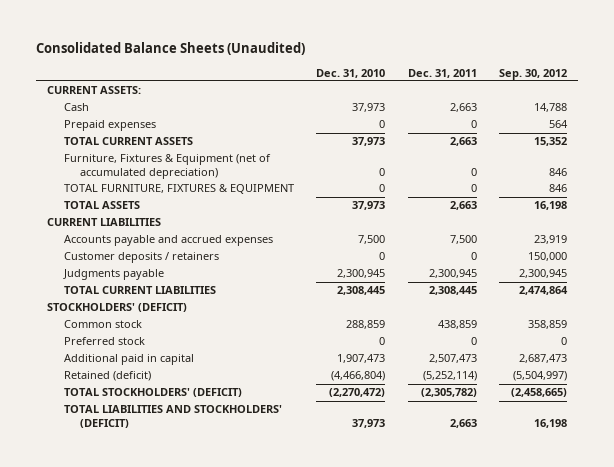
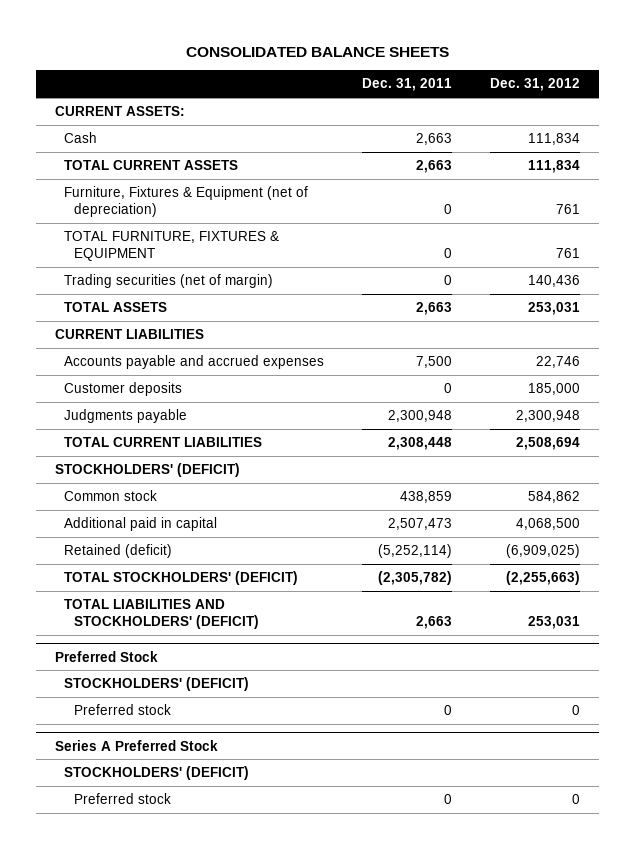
- Consolidated Balance Sheets (Unaudited)
+ CONSOLIDATED BALANCE SHEETS
- | Dec. 31, 2010 | Dec. 31, 2011 | Sep. 30, 2012
+ | Dec. 31, 2011 | Dec. 31, 2012
- Prepaid expenses | 0 | 0 | 564
- Furniture, Fixtures & Equipment (net of accumulated depreciation) | 0 | 0 | 846
+ Furniture, Fixtures & Equipment (net of depreciation) | 0 | 761
+ Trading securities (net of margin) | 0 | 140,436
- Customer deposits / retainers | 0 | 0 | 150,000
- Judgments payable | 2,300,945 | 2,300,945 | 2,300,945
- TOTAL CURRENT LIABILITIES | 2,308,445 | 2,308,445 | 2,474,864
+ Customer deposits | 0 | 185,000
+ Judgments payable | 2,300,948 | 2,300,948
+ TOTAL CURRENT LIABILITIES | 2,308,448 | 2,508,694
- Preferred stock | 0 | 0 | 0
+ Preferred Stock
+ STOCKHOLDERS' (DEFICIT)
+ Preferred stock | 0 | 0
+ Series A Preferred Stock
+ STOCKHOLDERS' (DEFICIT)
+ Preferred stock | 0 | 0

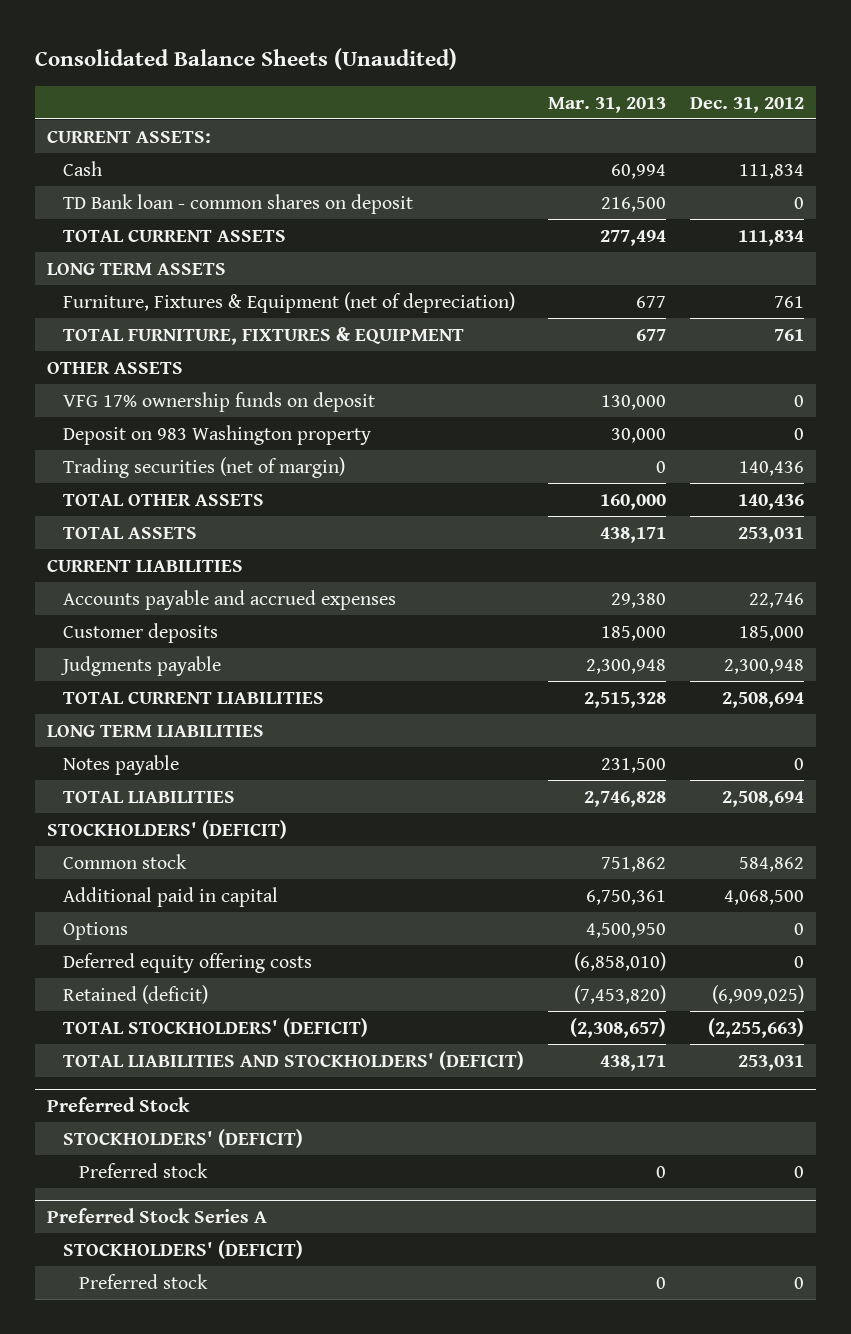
- CONSOLIDATED BALANCE SHEETS
+ Consolidated Balance Sheets (Unaudited)
- | Dec. 31, 2011 | Dec. 31, 2012
+ | Mar. 31, 2013 | Dec. 31, 2012
+ TD Bank loan - common shares on deposit | 216,500 | 0
+ LONG TERM ASSETS
+ OTHER ASSETS
+ VFG 17% ownership funds on deposit | 130,000 | 0
+ Deposit on 983 Washington property | 30,000 | 0
+ TOTAL OTHER ASSETS | 160,000 | 140,436
+ LONG TERM LIABILITIES
+ Notes payable | 231,500 | 0
+ TOTAL LIABILITIES | 2,746,828 | 2,508,694
+ Options | 4,500,950 | 0
+ Deferred equity offering costs | (6,858,010) | 0
- Series A Preferred Stock
+ Preferred Stock Series A

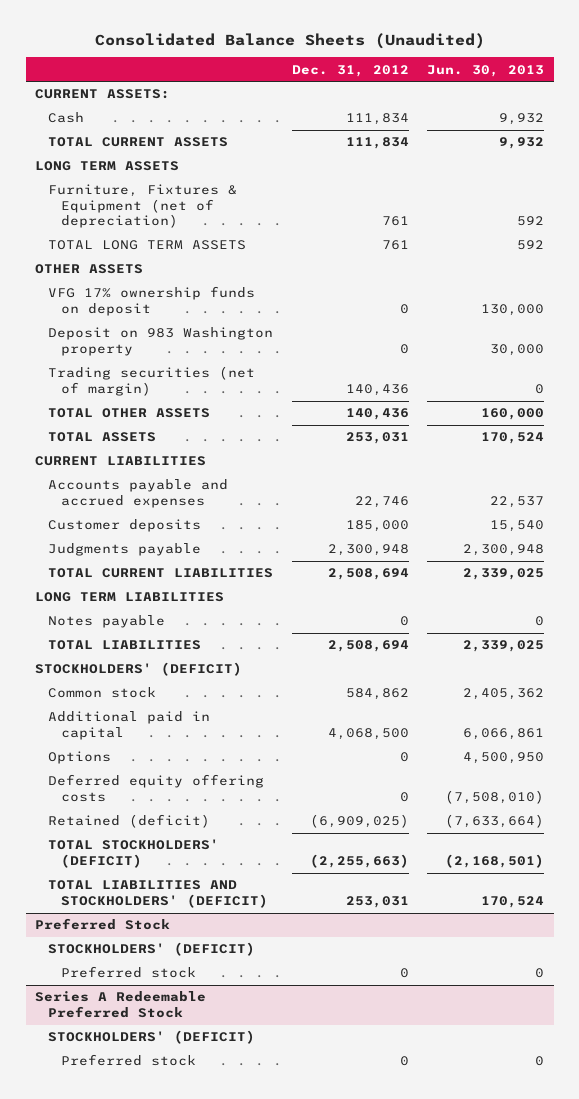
- | Mar. 31, 2013 | Dec. 31, 2012
+ | Dec. 31, 2012 | Jun. 30, 2013
- TD Bank loan - common shares on deposit | 216,500 | 0
- TOTAL FURNITURE, FIXTURES & EQUIPMENT | 677 | 761
+ TOTAL LONG TERM ASSETS | 761 | 592
- Preferred Stock Series A
+ Series A Redeemable Preferred Stock

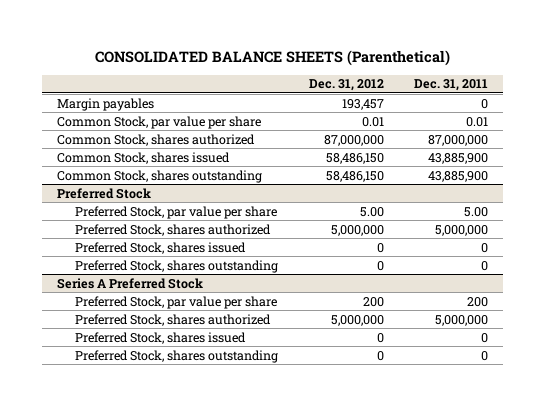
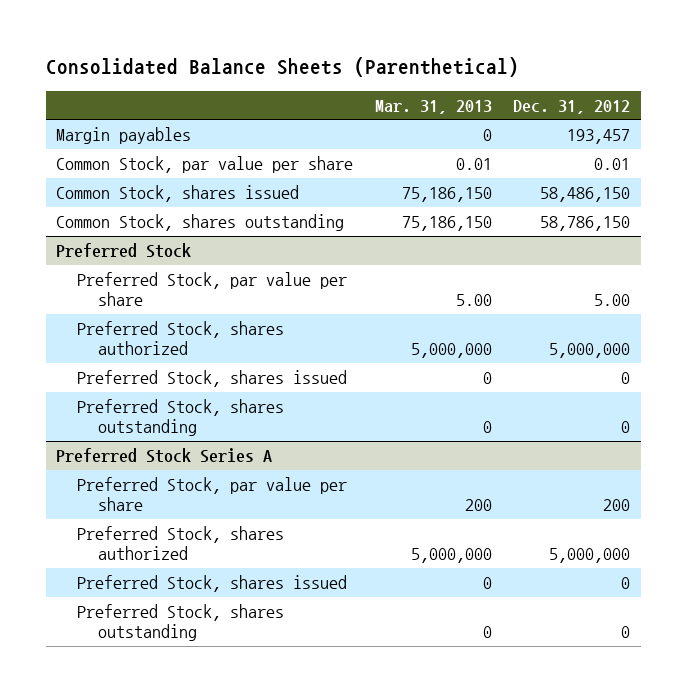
- CONSOLIDATED BALANCE SHEETS (Parenthetical)
+ Consolidated Balance Sheets (Parenthetical)
- | Dec. 31, 2012 | Dec. 31, 2011
+ | Mar. 31, 2013 | Dec. 31, 2012
- Common Stock, shares authorized | 87,000,000 | 87,000,000
- Common Stock, shares outstanding | 58,486,150 | 43,885,900
+ Common Stock, shares outstanding | 75,186,150 | 58,786,150
- Series A Preferred Stock
+ Preferred Stock Series A

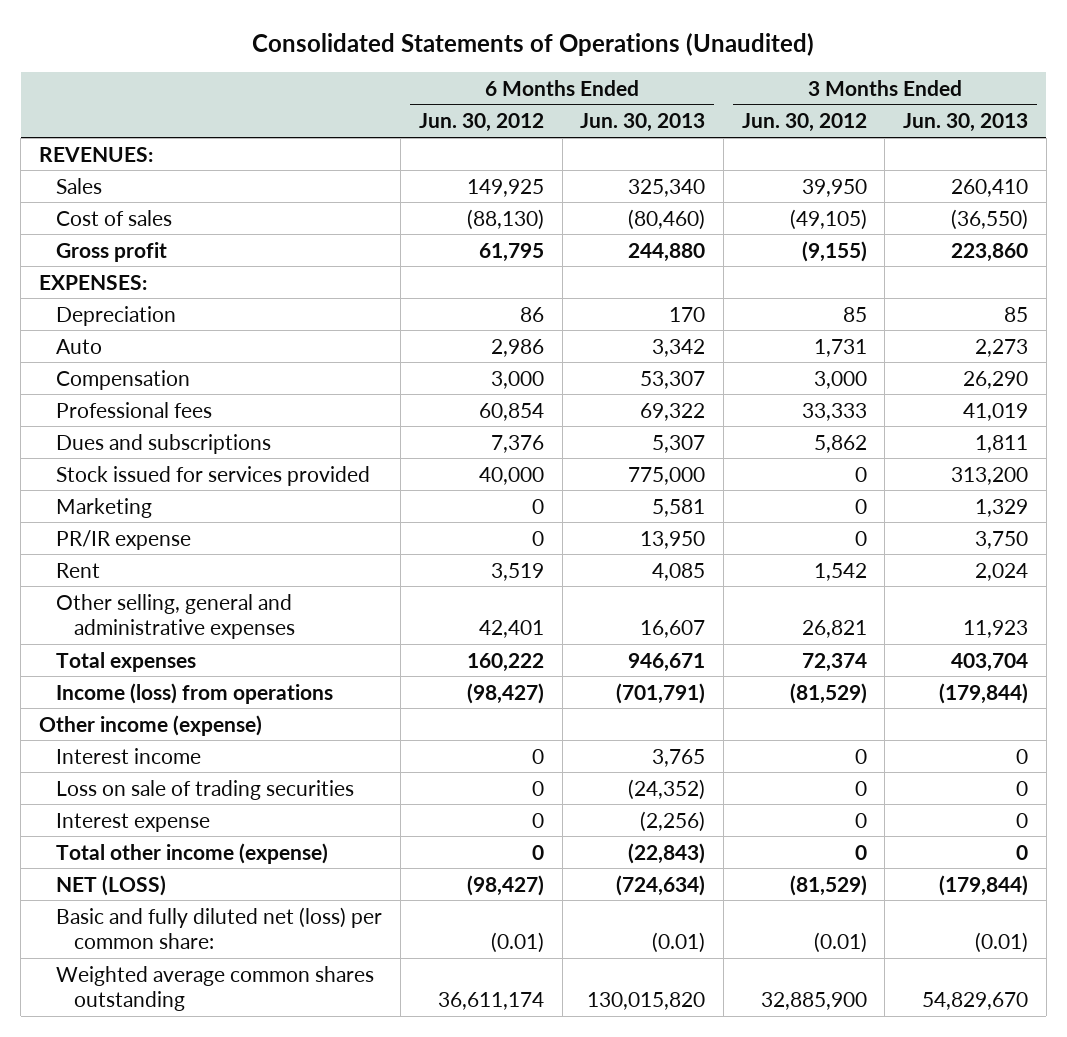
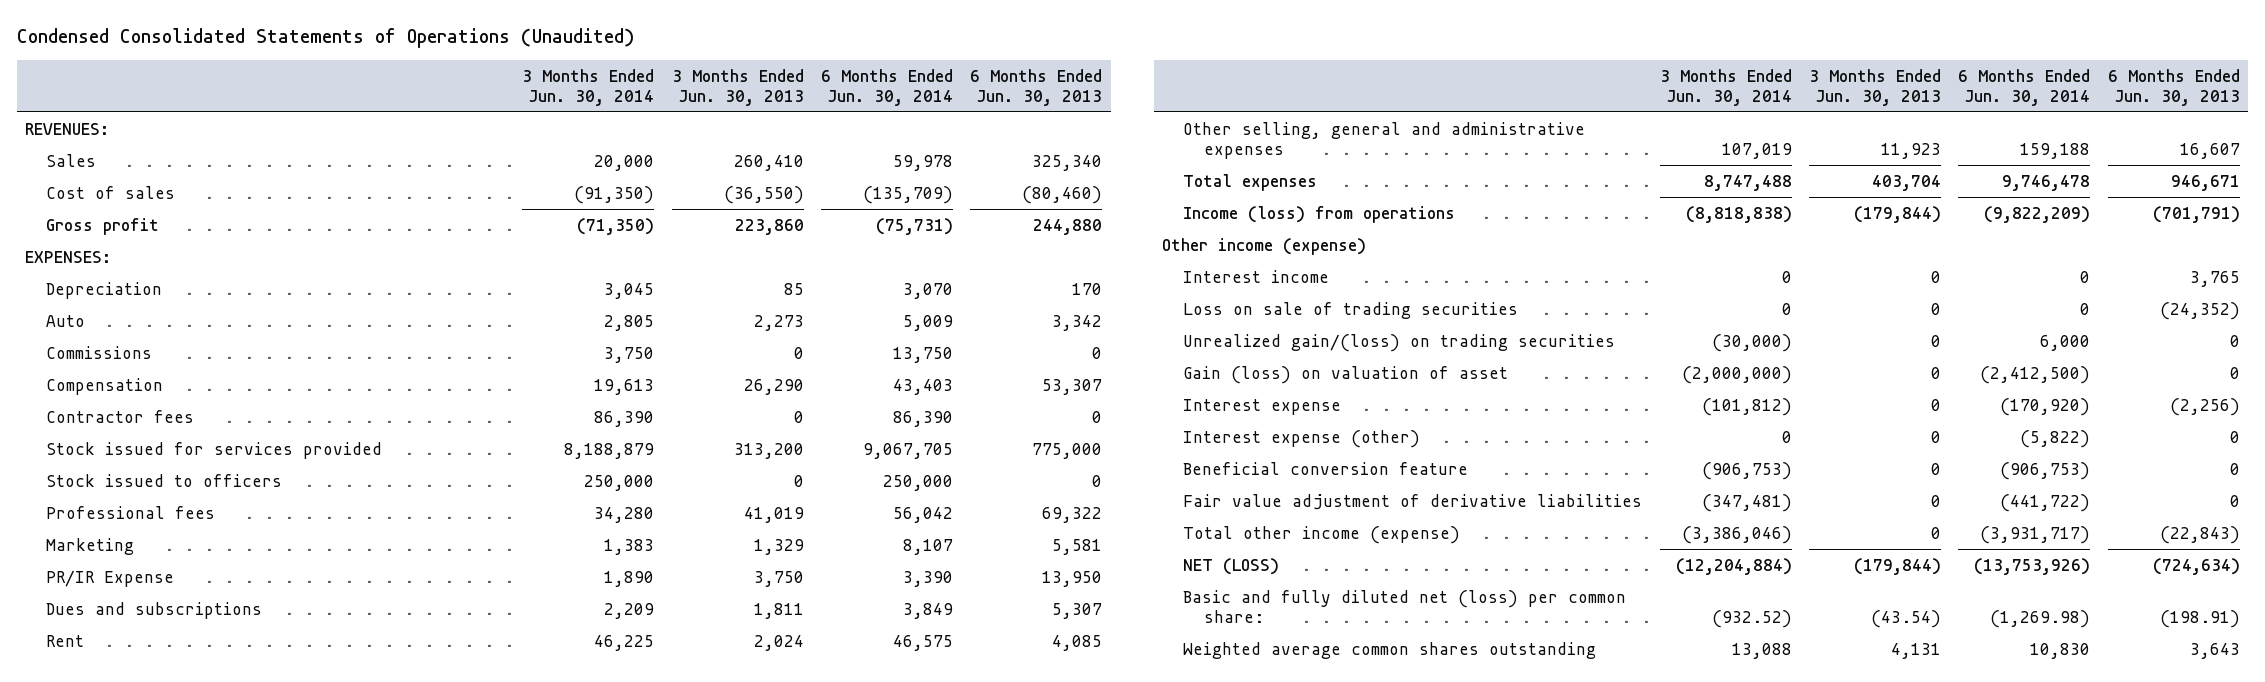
- Consolidated Statements of Operations (Unaudited)
+ Condensed Consolidated Statements of Operations (Unaudited)
- | 6 Months Ended Jun. 30, 2012 | 6 Months Ended Jun. 30, 2013 | 3 Months Ended Jun. 30, 2012 | 3 Months Ended Jun. 30, 2013
+ | 3 Months Ended Jun. 30, 2014 | 3 Months Ended Jun. 30, 2013 | 6 Months Ended Jun. 30, 2014 | 6 Months Ended Jun. 30, 2013
+ Commissions | 3,750 | 0 | 13,750 | 0
+ Contractor fees | 86,390 | 0 | 86,390 | 0
+ Stock issued to officers | 250,000 | 0 | 250,000 | 0
moved down: Professional fees | 34,280 | 41,019 | 56,042 | 69,322
- PR/IR expense | 0 | 13,950 | 0 | 3,750
+ PR/IR Expense | 1,890 | 3,750 | 3,390 | 13,950
moved down: Dues and subscriptions | 2,209 | 1,811 | 3,849 | 5,307
+ Unrealized gain/(loss) on trading securities | (30,000) | 0 | 6,000 | 0
+ Gain (loss) on valuation of asset | (2,000,000) | 0 | (2,412,500) | 0
+ Interest expense (other) | 0 | 0 | (5,822) | 0
+ Beneficial conversion feature | (906,753) | 0 | (906,753) | 0
+ Fair value adjustment of derivative liabilities | (347,481) | 0 | (441,722) | 0
- Basic and fully diluted net (loss) per common share: | (0.01) | (0.01) | (0.01) | (0.01)
- Weighted average common shares outstanding | 36,611,174 | 130,015,820 | 32,885,900 | 54,829,670
+ Basic and fully diluted net (loss) per common share: | (932.52) | (43.54) | (1,269.98) | (198.91)
+ Weighted average common shares outstanding | 13,088 | 4,131 | 10,830 | 3,643

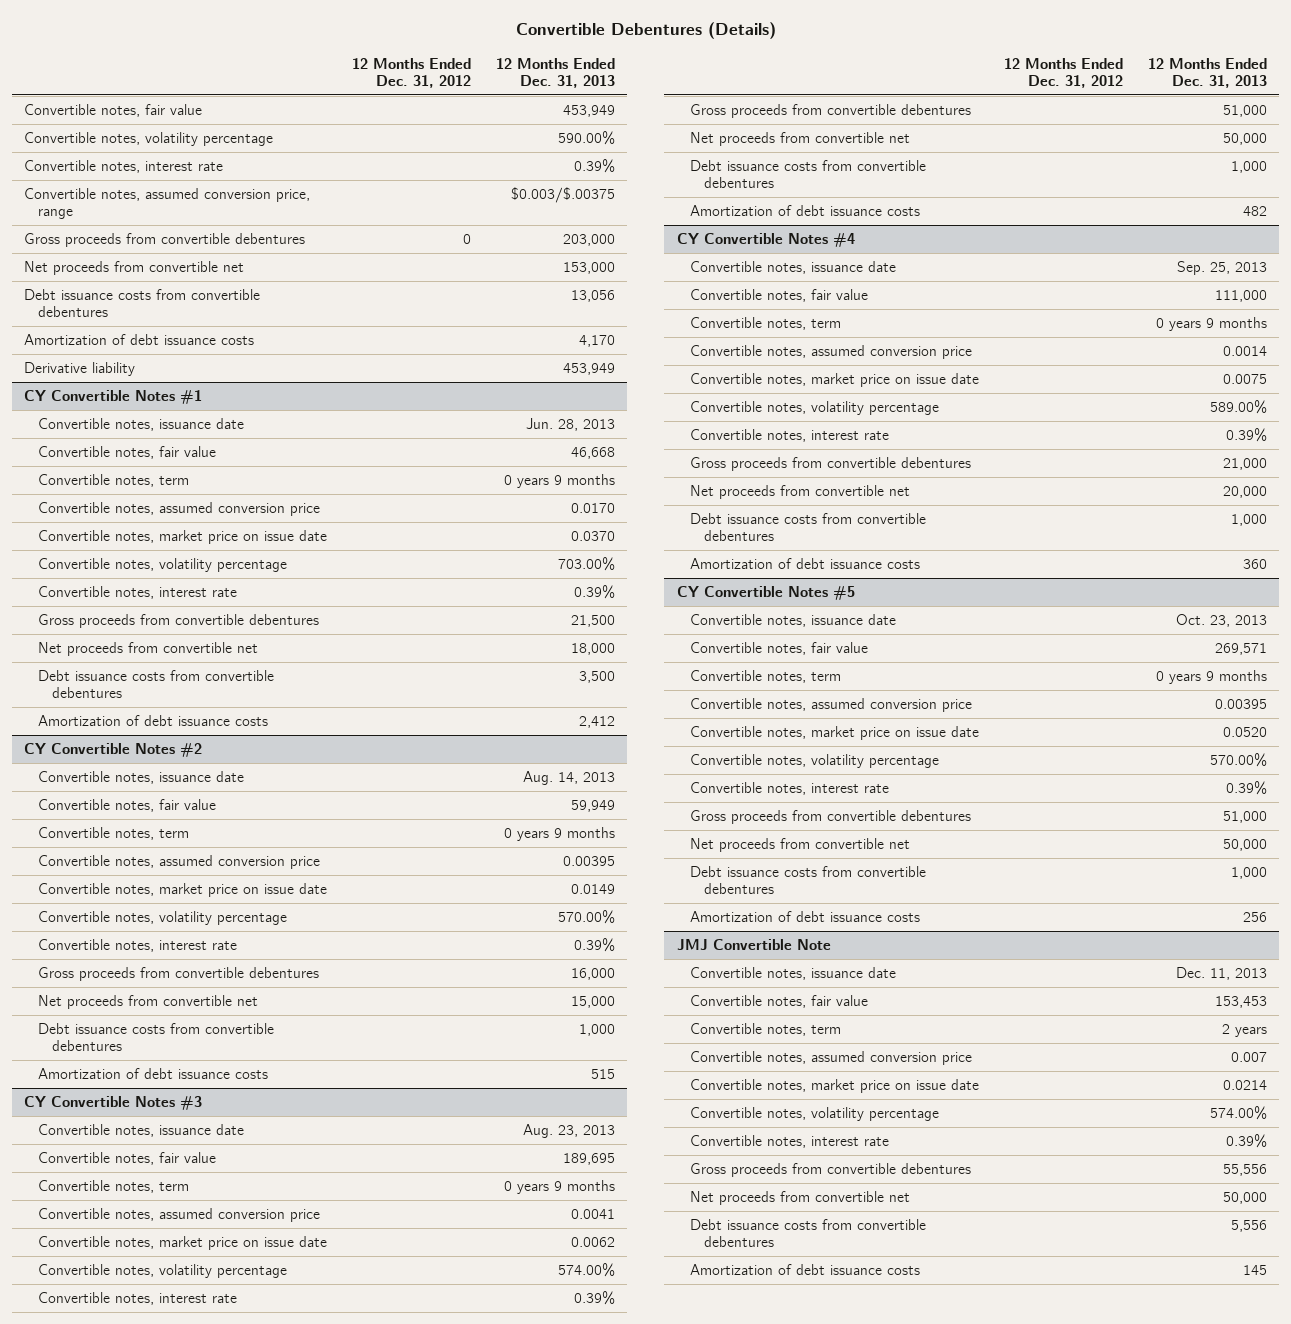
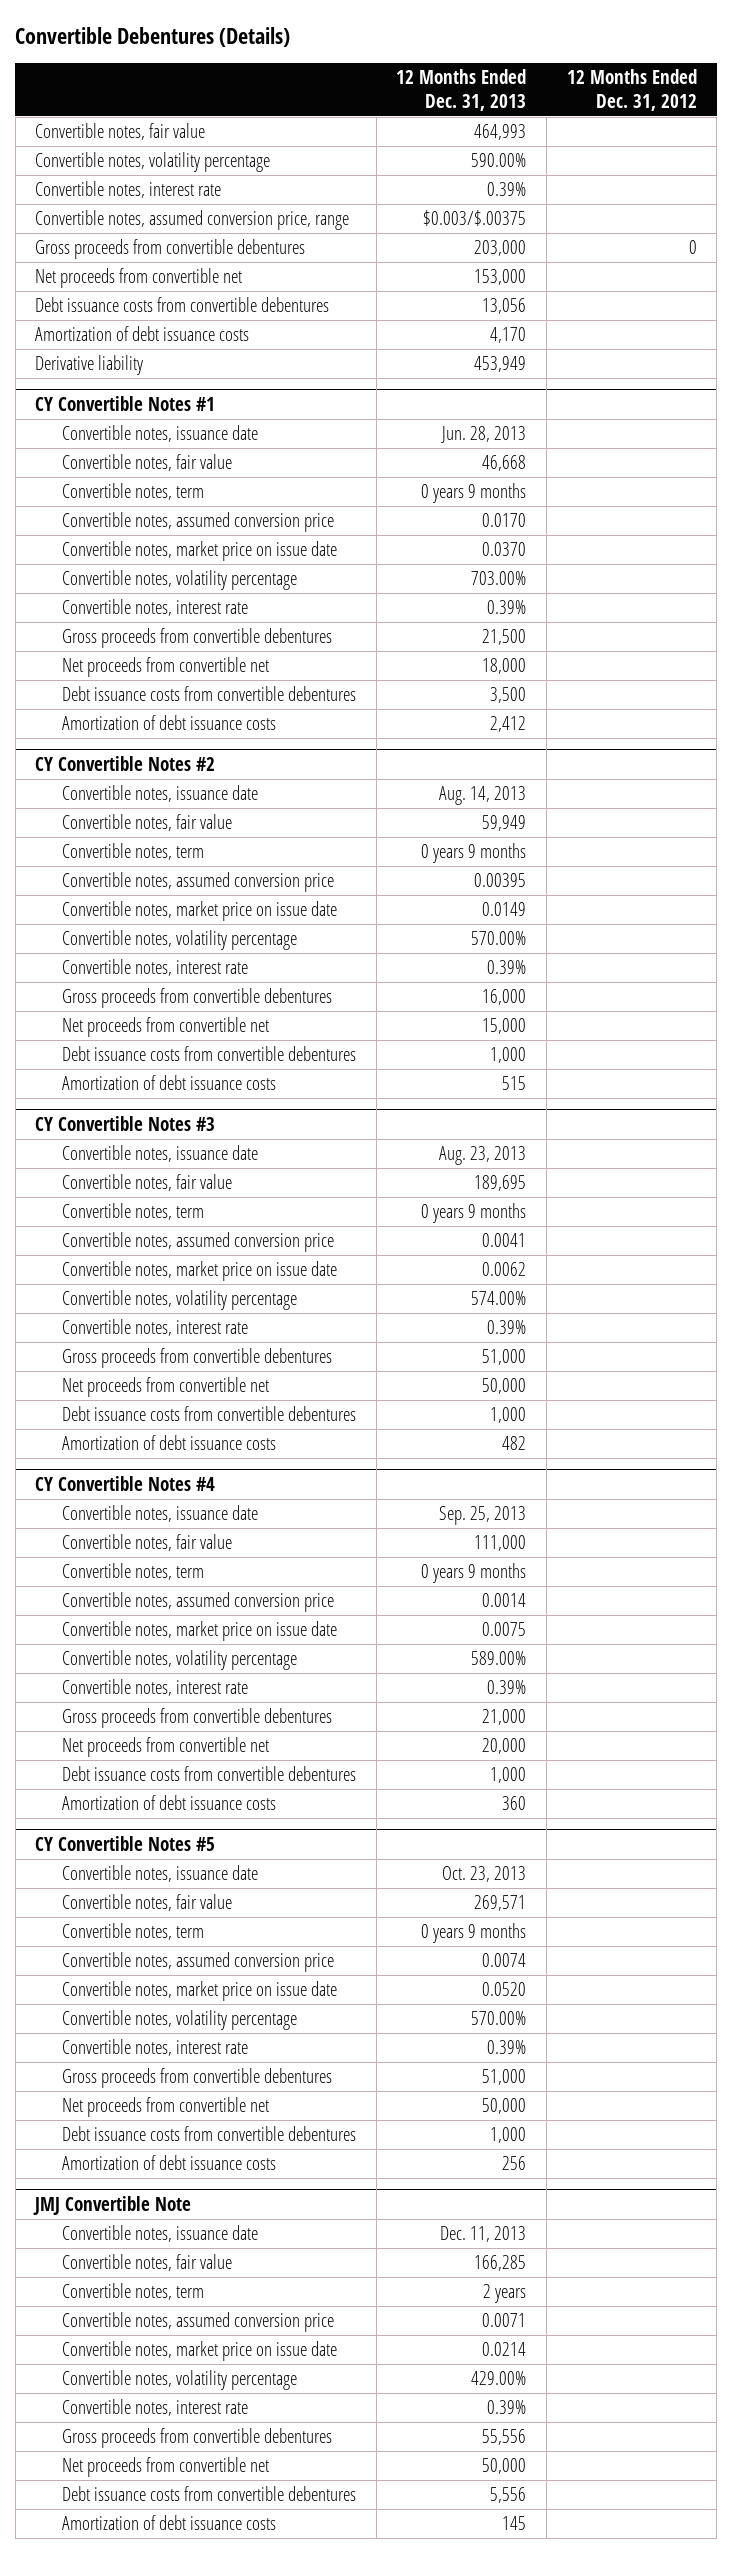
- | 12 Months Ended Dec. 31, 2012 | 12 Months Ended Dec. 31, 2013
+ | 12 Months Ended Dec. 31, 2013 | 12 Months Ended Dec. 31, 2012
- Convertible notes, fair value | | 453,949
+ Convertible notes, fair value | 464,993 |
@ CY Convertible Notes #5
- Convertible notes, assumed conversion price | | 0.00395
+ Convertible notes, assumed conversion price | 0.0074 |
@ JMJ Convertible Note
- Convertible notes, fair value | | 153,453
+ Convertible notes, fair value | 166,285 |
- Convertible notes, assumed conversion price | | 0.007
+ Convertible notes, assumed conversion price | 0.0071 |
- Convertible notes, volatility percentage | | 574.00%
+ Convertible notes, volatility percentage | 429.00% |

